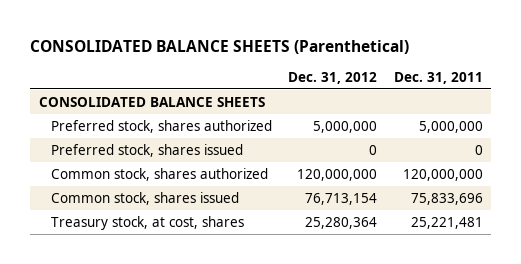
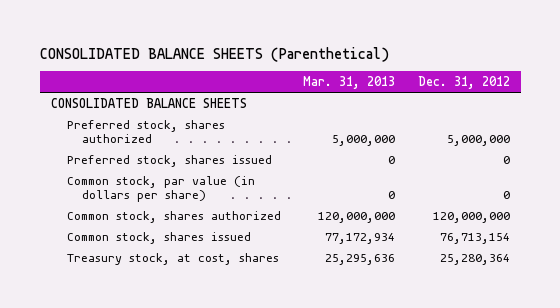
- | Dec. 31, 2012 | Dec. 31, 2011
+ | Mar. 31, 2013 | Dec. 31, 2012
+ Common stock, par value (in dollars per share) | 0 | 0

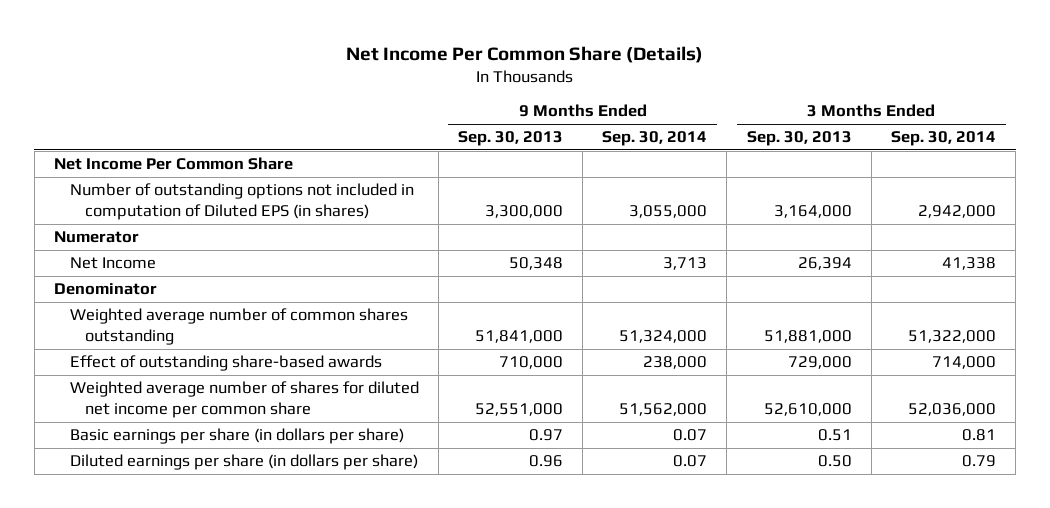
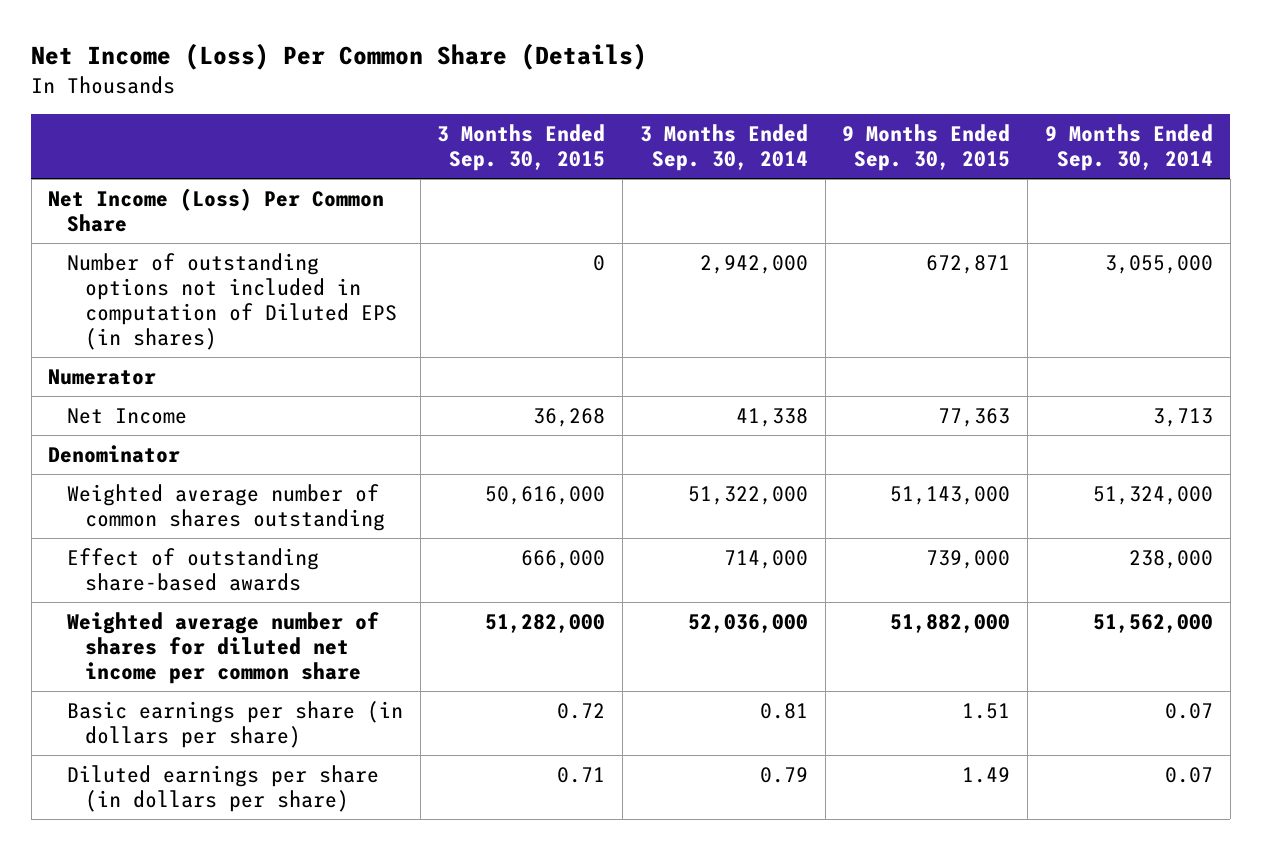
- Net Income Per Common Share (Details)
+ Net Income (Loss) Per Common Share (Details)
- | 9 Months Ended Sep. 30, 2013 | 9 Months Ended Sep. 30, 2014 | 3 Months Ended Sep. 30, 2013 | 3 Months Ended Sep. 30, 2014
+ | 3 Months Ended Sep. 30, 2015 | 3 Months Ended Sep. 30, 2014 | 9 Months Ended Sep. 30, 2015 | 9 Months Ended Sep. 30, 2014
- Net Income Per Common Share
+ Net Income (Loss) Per Common Share

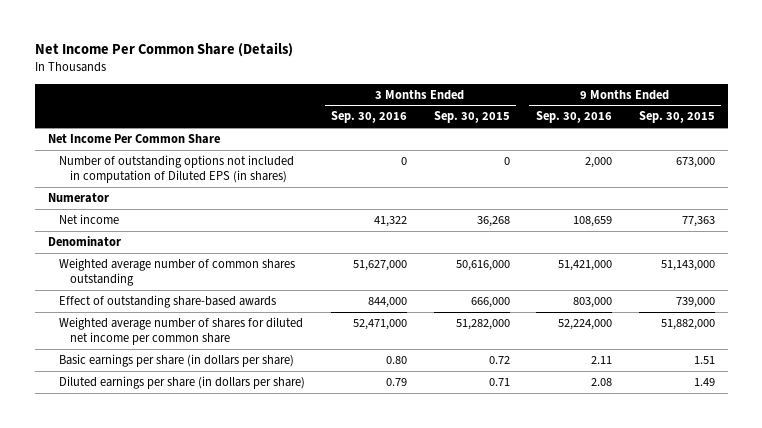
- Net Income (Loss) Per Common Share (Details)
+ Net Income Per Common Share (Details)
- | 3 Months Ended Sep. 30, 2015 | 3 Months Ended Sep. 30, 2014 | 9 Months Ended Sep. 30, 2015 | 9 Months Ended Sep. 30, 2014
+ | 3 Months Ended Sep. 30, 2016 | 3 Months Ended Sep. 30, 2015 | 9 Months Ended Sep. 30, 2016 | 9 Months Ended Sep. 30, 2015
- Net Income (Loss) Per Common Share
- Number of outstanding options not included in computation of Diluted EPS (in shares) | 0 | 2,942,000 | 672,871 | 3,055,000
+ Net Income Per Common Share
+ Number of outstanding options not included in computation of Diluted EPS (in shares) | 0 | 0 | 2,000 | 673,000
- Net Income | 36,268 | 41,338 | 77,363 | 3,713
+ Net income | 41,322 | 36,268 | 108,659 | 77,363

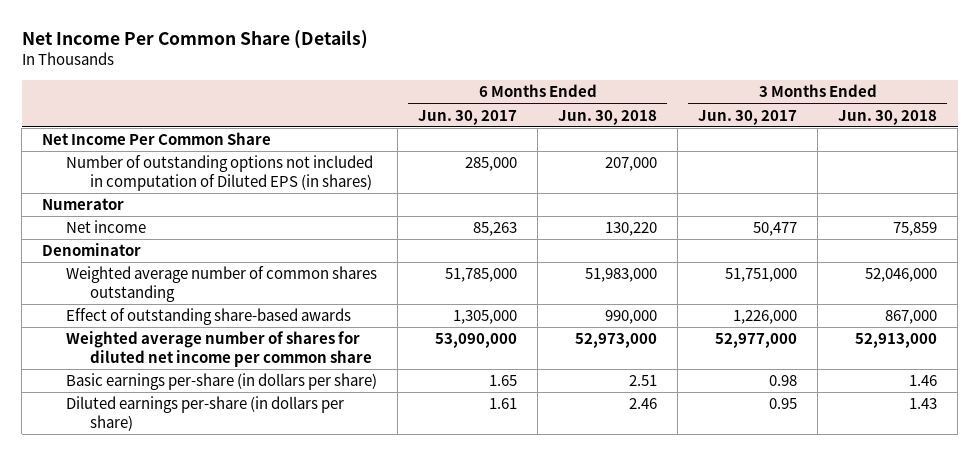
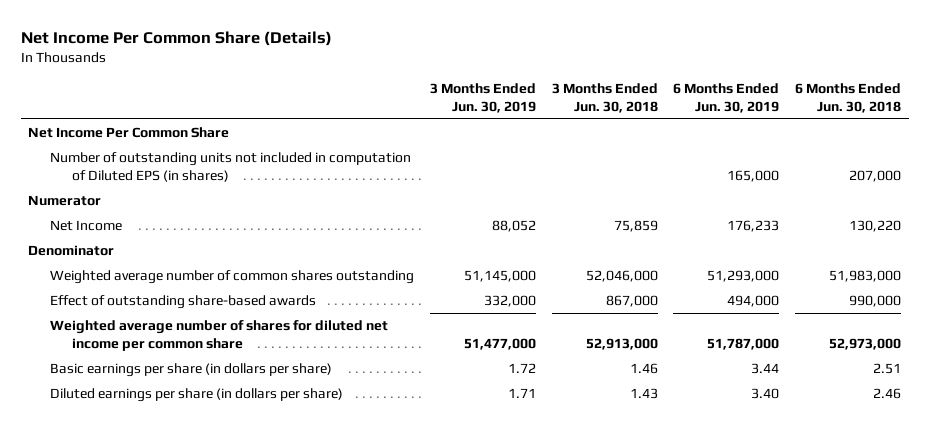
- | 6 Months Ended Jun. 30, 2017 | 6 Months Ended Jun. 30, 2018 | 3 Months Ended Jun. 30, 2017 | 3 Months Ended Jun. 30, 2018
+ | 3 Months Ended Jun. 30, 2019 | 3 Months Ended Jun. 30, 2018 | 6 Months Ended Jun. 30, 2019 | 6 Months Ended Jun. 30, 2018
- Number of outstanding options not included in computation of Diluted EPS (in shares) | 285,000 | 207,000 | |
+ Number of outstanding units not included in computation of Diluted EPS (in shares) | | | 165,000 | 207,000
- Net income | 85,263 | 130,220 | 50,477 | 75,859
+ Net Income | 88,052 | 75,859 | 176,233 | 130,220
- Basic earnings per-share (in dollars per share) | 1.65 | 2.51 | 0.98 | 1.46
- Diluted earnings per-share (in dollars per share) | 1.61 | 2.46 | 0.95 | 1.43
+ Basic earnings per share (in dollars per share) | 1.72 | 1.46 | 3.44 | 2.51
+ Diluted earnings per share (in dollars per share) | 1.71 | 1.43 | 3.40 | 2.46

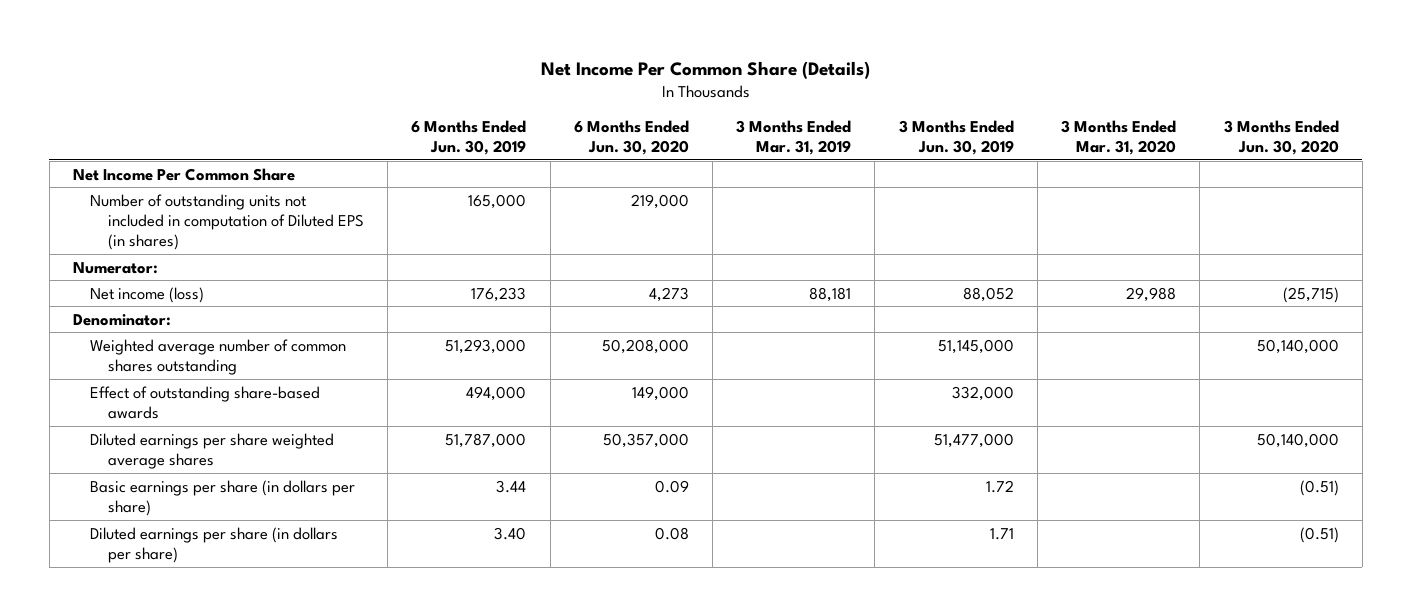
- | 3 Months Ended Jun. 30, 2019 | 3 Months Ended Jun. 30, 2018 | 6 Months Ended Jun. 30, 2019 | 6 Months Ended Jun. 30, 2018
+ | 6 Months Ended Jun. 30, 2019 | 6 Months Ended Jun. 30, 2020 | 3 Months Ended Mar. 31, 2019 | 3 Months Ended Jun. 30, 2019 | 3 Months Ended Mar. 31, 2020 | 3 Months Ended Jun. 30, 2020
- Numerator
- Net Income | 88,052 | 75,859 | 176,233 | 130,220
- Denominator
+ Numerator:
+ Net income (loss) | 176,233 | 4,273 | 88,181 | 88,052 | 29,988 | (25,715)
+ Denominator:
- Weighted average number of shares for diluted net income per common share | 51,477,000 | 52,913,000 | 51,787,000 | 52,973,000
+ Diluted earnings per share weighted average shares | 51,787,000 | 50,357,000 | | 51,477,000 | | 50,140,000

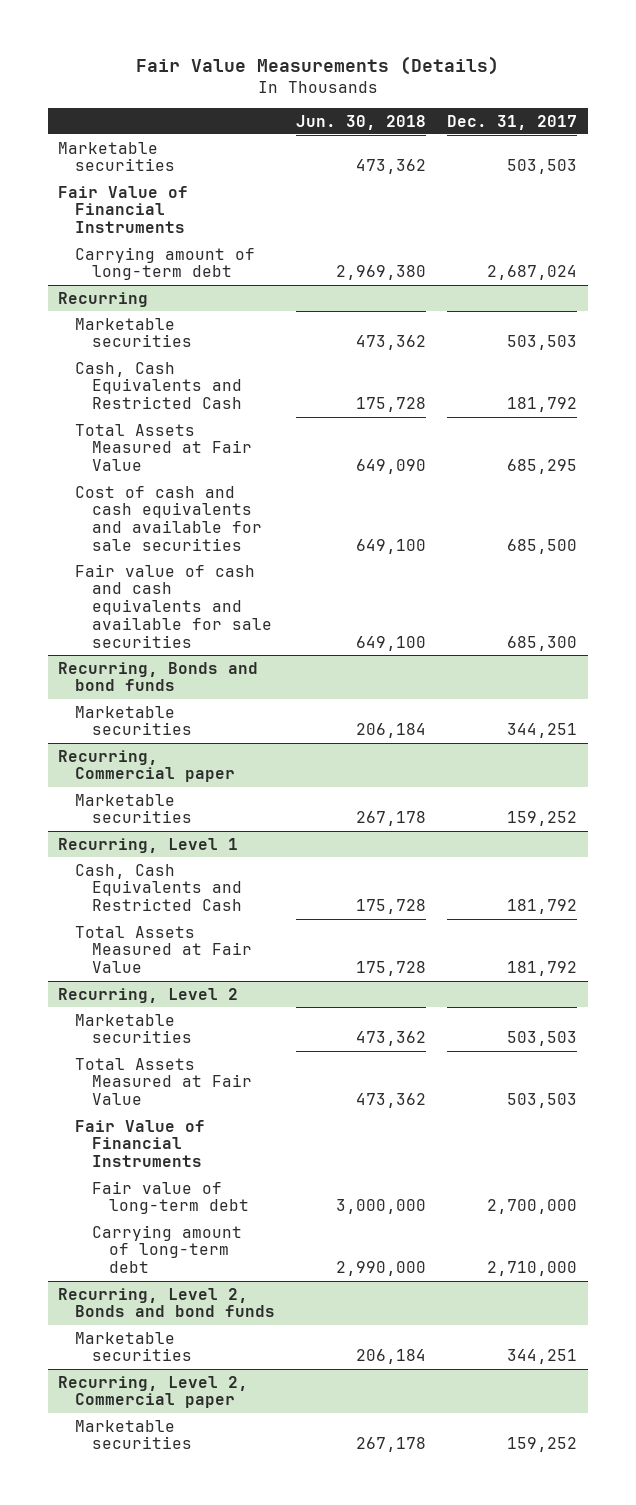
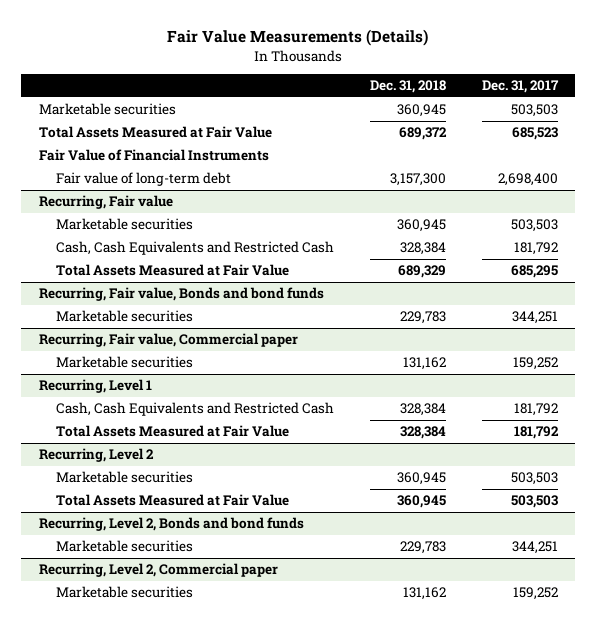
- | Jun. 30, 2018 | Dec. 31, 2017
+ | Dec. 31, 2018 | Dec. 31, 2017
+ Total Assets Measured at Fair Value | 689,372 | 685,523
- Carrying amount of long-term debt | 2,969,380 | 2,687,024
- Recurring
+ Fair value of long-term debt | 3,157,300 | 2,698,400
+ Recurring, Fair value
- Cost of cash and cash equivalents and available for sale securities | 649,100 | 685,500
- Fair value of cash and cash equivalents and available for sale securities | 649,100 | 685,300
- Recurring, Bonds and bond funds
+ Recurring, Fair value, Bonds and bond funds
- Recurring, Commercial paper
+ Recurring, Fair value, Commercial paper
@ Recurring, Level 2
- Fair Value of Financial Instruments
- Fair value of long-term debt | 3,000,000 | 2,700,000
- Carrying amount of long-term debt | 2,990,000 | 2,710,000

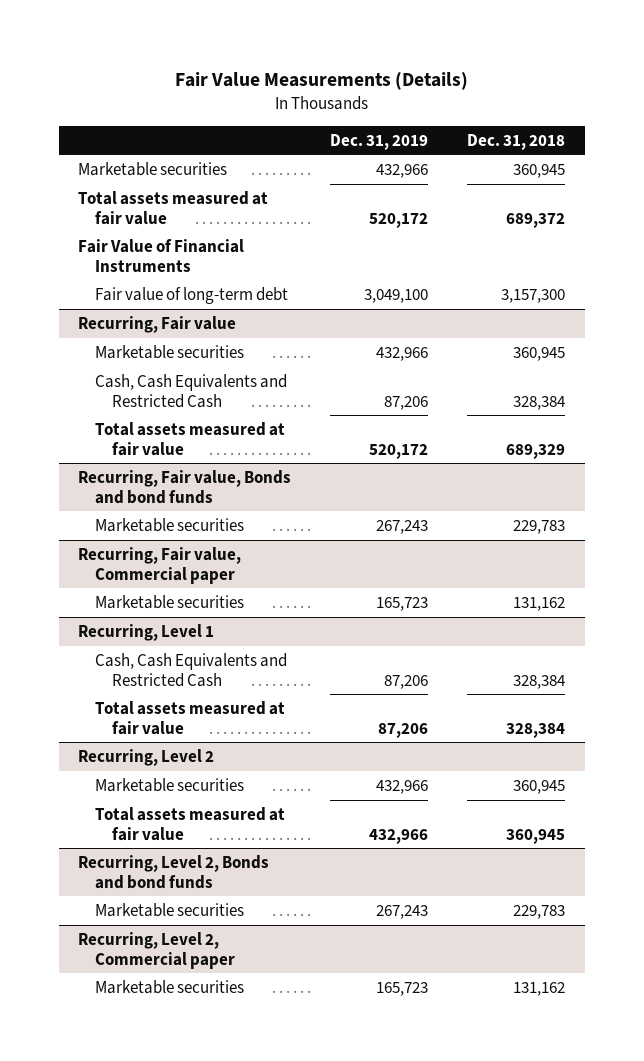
- | Dec. 31, 2018 | Dec. 31, 2017
+ | Dec. 31, 2019 | Dec. 31, 2018
- Total Assets Measured at Fair Value | 689,372 | 685,523
+ Total assets measured at fair value | 520,172 | 689,372
@ Recurring, Fair value
- Total Assets Measured at Fair Value | 689,329 | 685,295
+ Total assets measured at fair value | 520,172 | 689,329
@ Recurring, Level 1
- Total Assets Measured at Fair Value | 328,384 | 181,792
+ Total assets measured at fair value | 87,206 | 328,384
@ Recurring, Level 2
- Total Assets Measured at Fair Value | 360,945 | 503,503
+ Total assets measured at fair value | 432,966 | 360,945

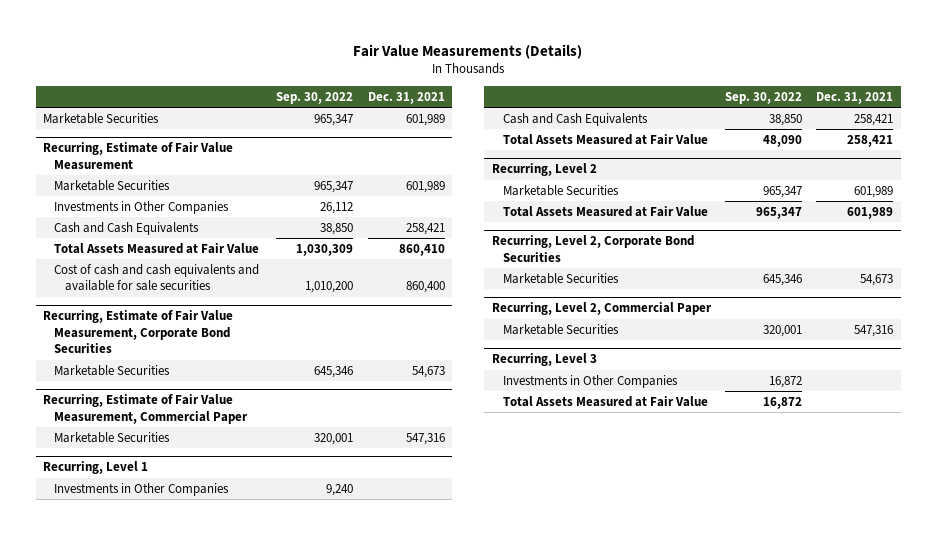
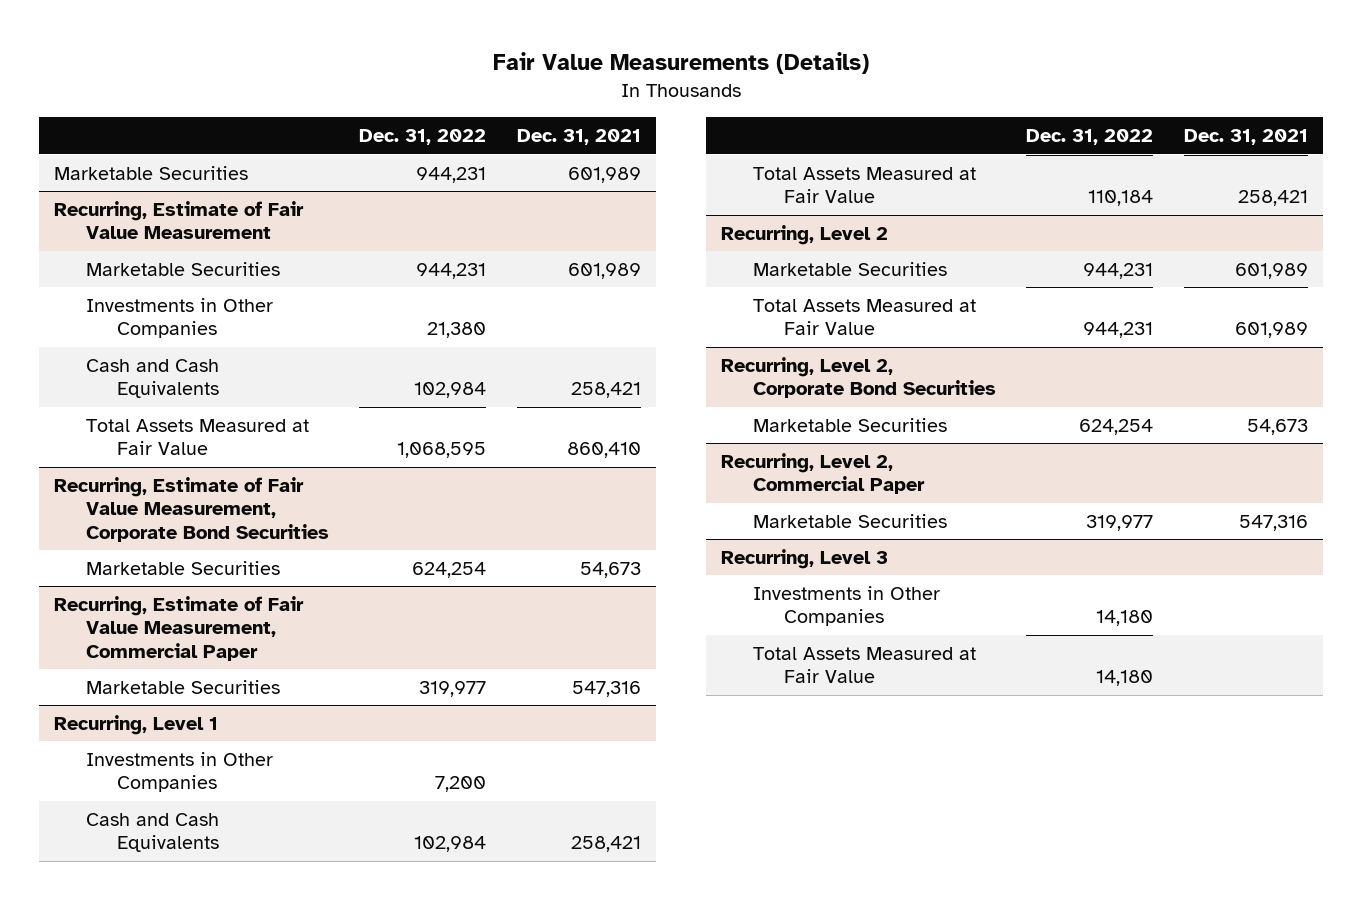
- | Sep. 30, 2022 | Dec. 31, 2021
+ | Dec. 31, 2022 | Dec. 31, 2021
@ Recurring, Estimate of Fair Value Measurement
- Cost of cash and cash equivalents and available for sale securities | 1,010,200 | 860,400

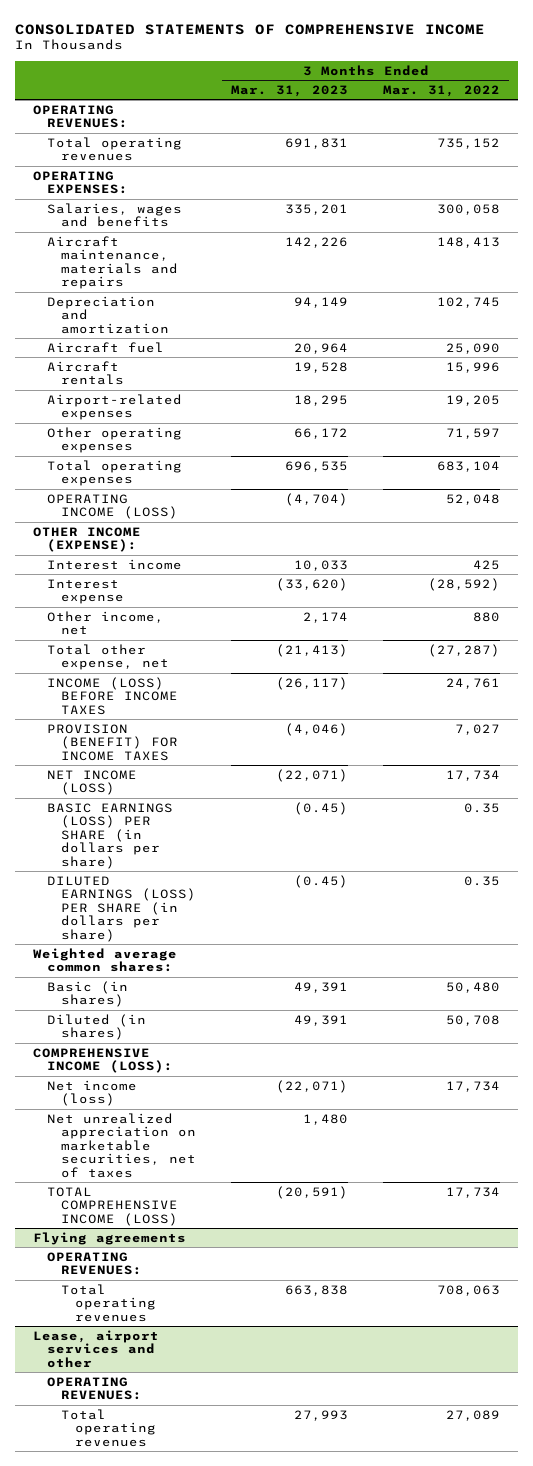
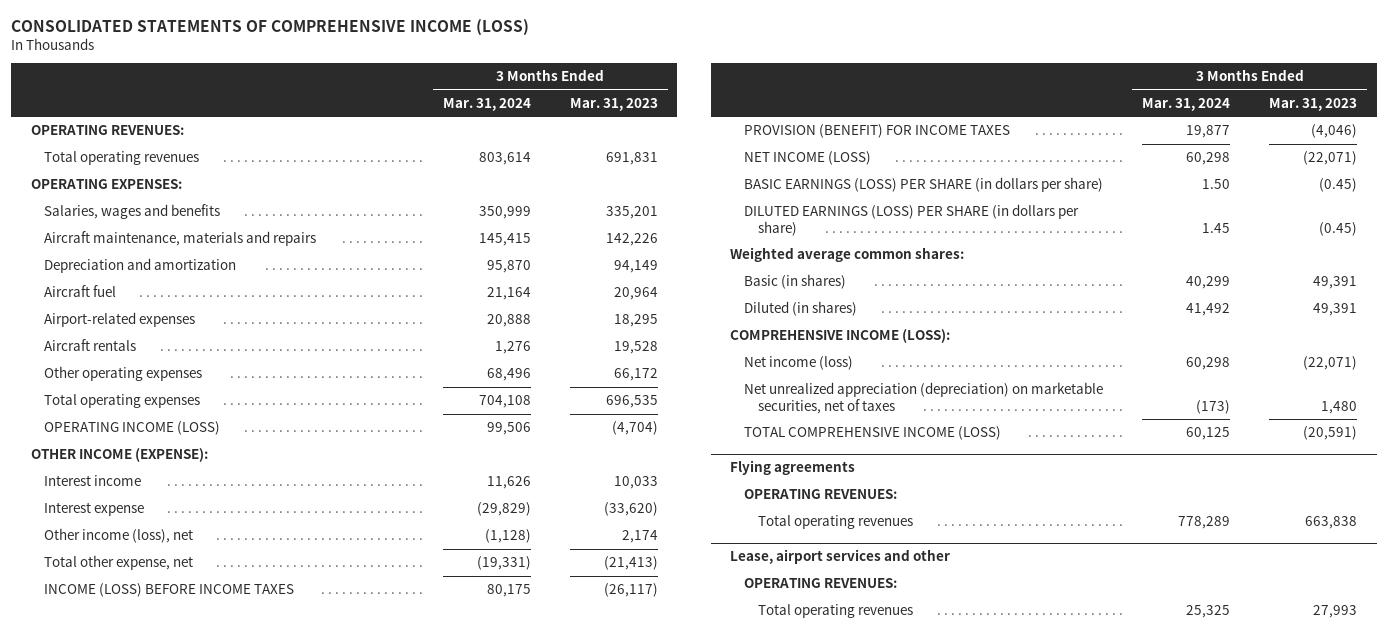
- CONSOLIDATED STATEMENTS OF COMPREHENSIVE INCOME
+ CONSOLIDATED STATEMENTS OF COMPREHENSIVE INCOME (LOSS)
- | 3 Months Ended Mar. 31, 2023 | 3 Months Ended Mar. 31, 2022
+ | 3 Months Ended Mar. 31, 2024 | 3 Months Ended Mar. 31, 2023
moved down: Aircraft rentals | 1,276 | 19,528
- Other income, net | 2,174 | 880
+ Other income (loss), net | (1,128) | 2,174
- Net unrealized appreciation on marketable securities, net of taxes | 1,480 |
+ Net unrealized appreciation (depreciation) on marketable securities, net of taxes | (173) | 1,480

